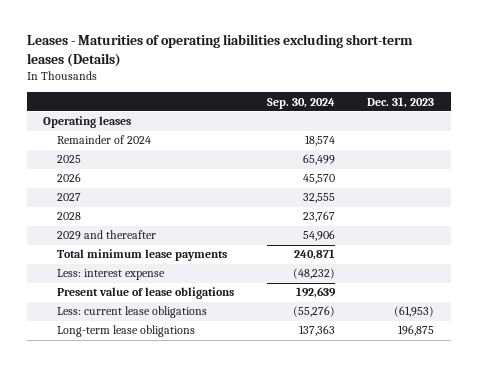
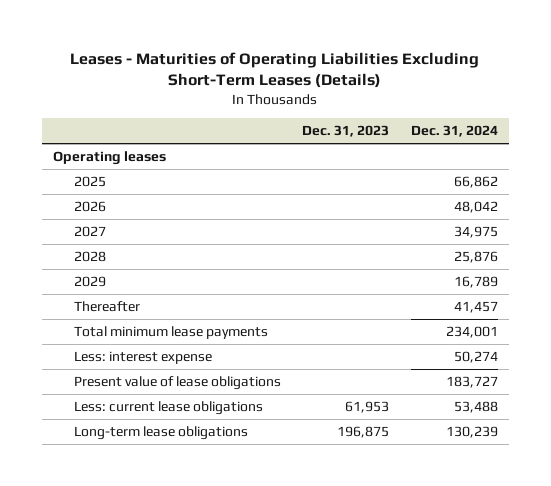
- Leases - Maturities of operating liabilities excluding short-term leases (Details)
+ Leases - Maturities of Operating Liabilities Excluding Short-Term Leases (Details)
- | Sep. 30, 2024 | Dec. 31, 2023
+ | Dec. 31, 2023 | Dec. 31, 2024
- Remainder of 2024 | 18,574 |
- 2029 and thereafter | 54,906 |
+ 2029 | | 16,789
+ Thereafter | | 41,457
- Less: current lease obligations | (55,276) | (61,953)
+ Less: current lease obligations | 61,953 | 53,488

